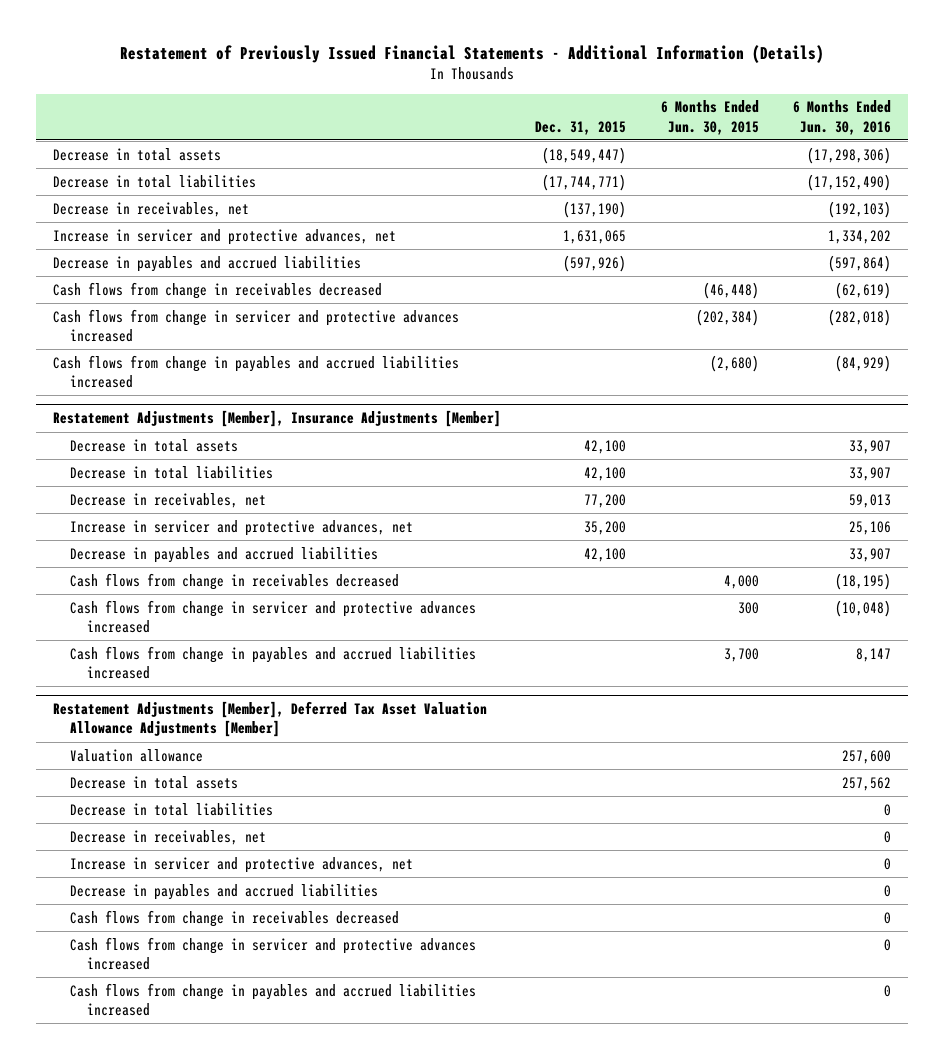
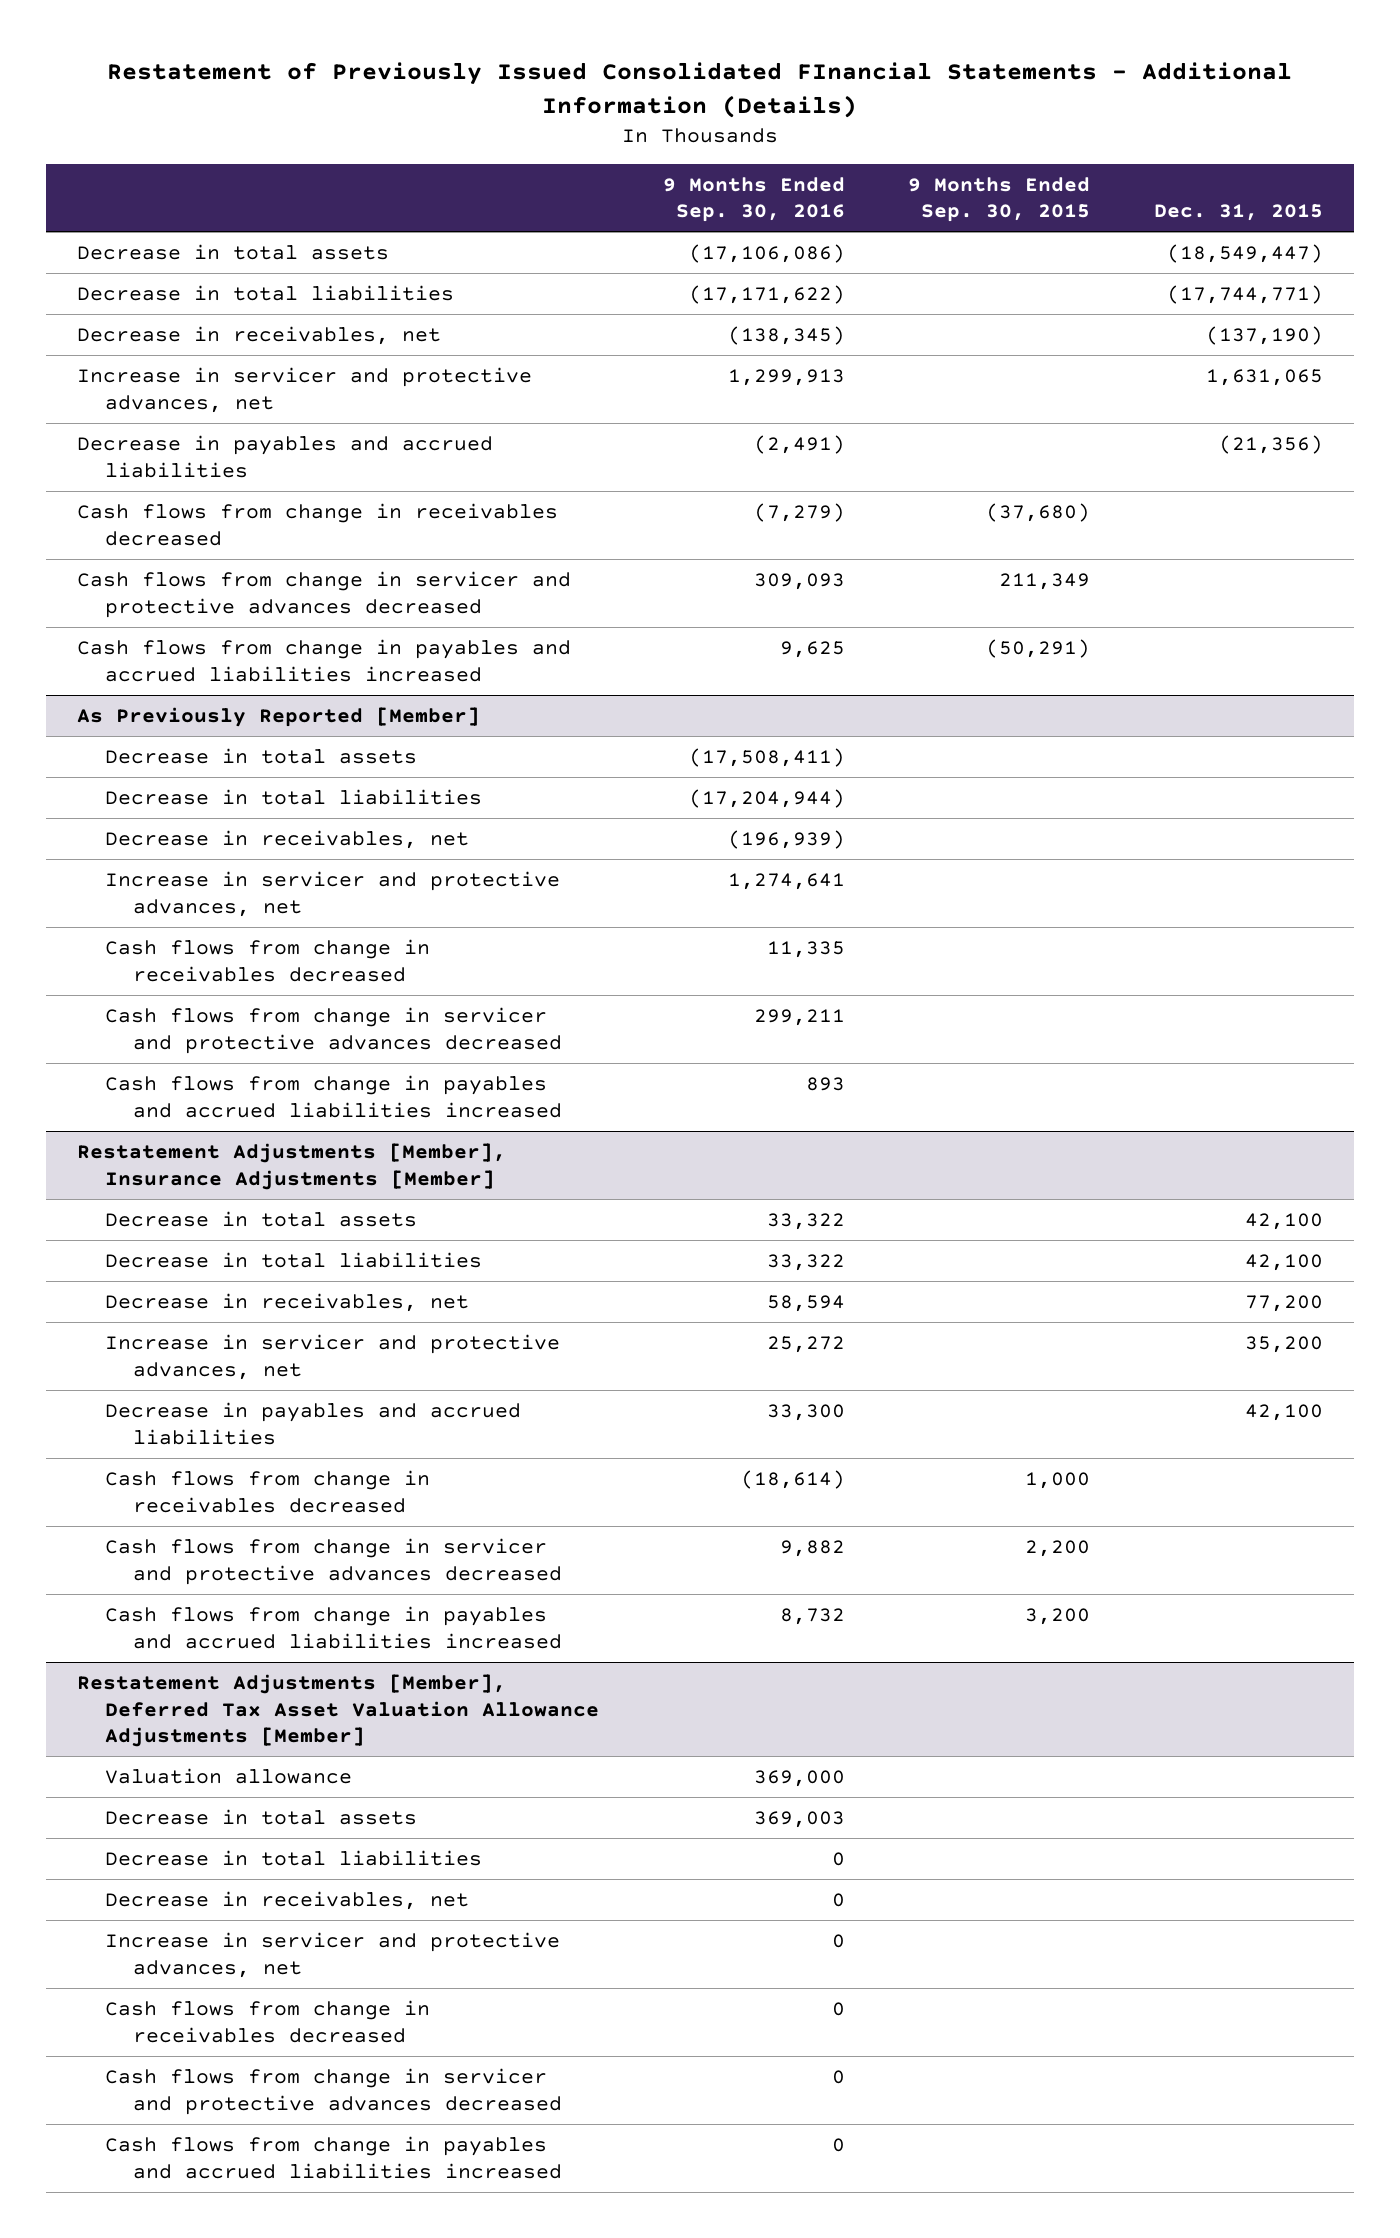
- Restatement of Previously Issued Financial Statements - Additional Information (Details)
+ Restatement of Previously Issued Consolidated FInancial Statements - Additional Information (Details)
- | Dec. 31, 2015 | 6 Months Ended Jun. 30, 2015 | 6 Months Ended Jun. 30, 2016
+ | 9 Months Ended Sep. 30, 2016 | 9 Months Ended Sep. 30, 2015 | Dec. 31, 2015
- Decrease in payables and accrued liabilities | (597,926) | | (597,864)
+ Decrease in payables and accrued liabilities | (2,491) | | (21,356)
- Cash flows from change in servicer and protective advances increased | | (202,384) | (282,018)
+ Cash flows from change in servicer and protective advances decreased | 309,093 | 211,349 |
+ As Previously Reported [Member]
+ Decrease in total assets | (17,508,411) | |
+ Decrease in total liabilities | (17,204,944) | |
+ Decrease in receivables, net | (196,939) | |
+ Increase in servicer and protective advances, net | 1,274,641 | |
+ Cash flows from change in receivables decreased | 11,335 | |
+ Cash flows from change in servicer and protective advances decreased | 299,211 | |
+ Cash flows from change in payables and accrued liabilities increased | 893 | |
@ Restatement Adjustments [Member], Insurance Adjustments [Member]
- Cash flows from change in servicer and protective advances increased | | 300 | (10,048)
+ Cash flows from change in servicer and protective advances decreased | 9,882 | 2,200 |
@ Restatement Adjustments [Member], Deferred Tax Asset Valuation Allowance Adjustments [Member]
- Decrease in payables and accrued liabilities | | | 0
- Cash flows from change in servicer and protective advances increased | | | 0
+ Cash flows from change in servicer and protective advances decreased | 0 | |

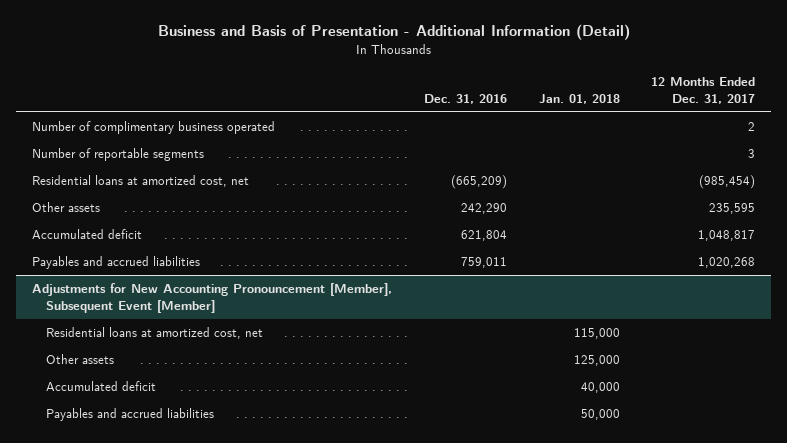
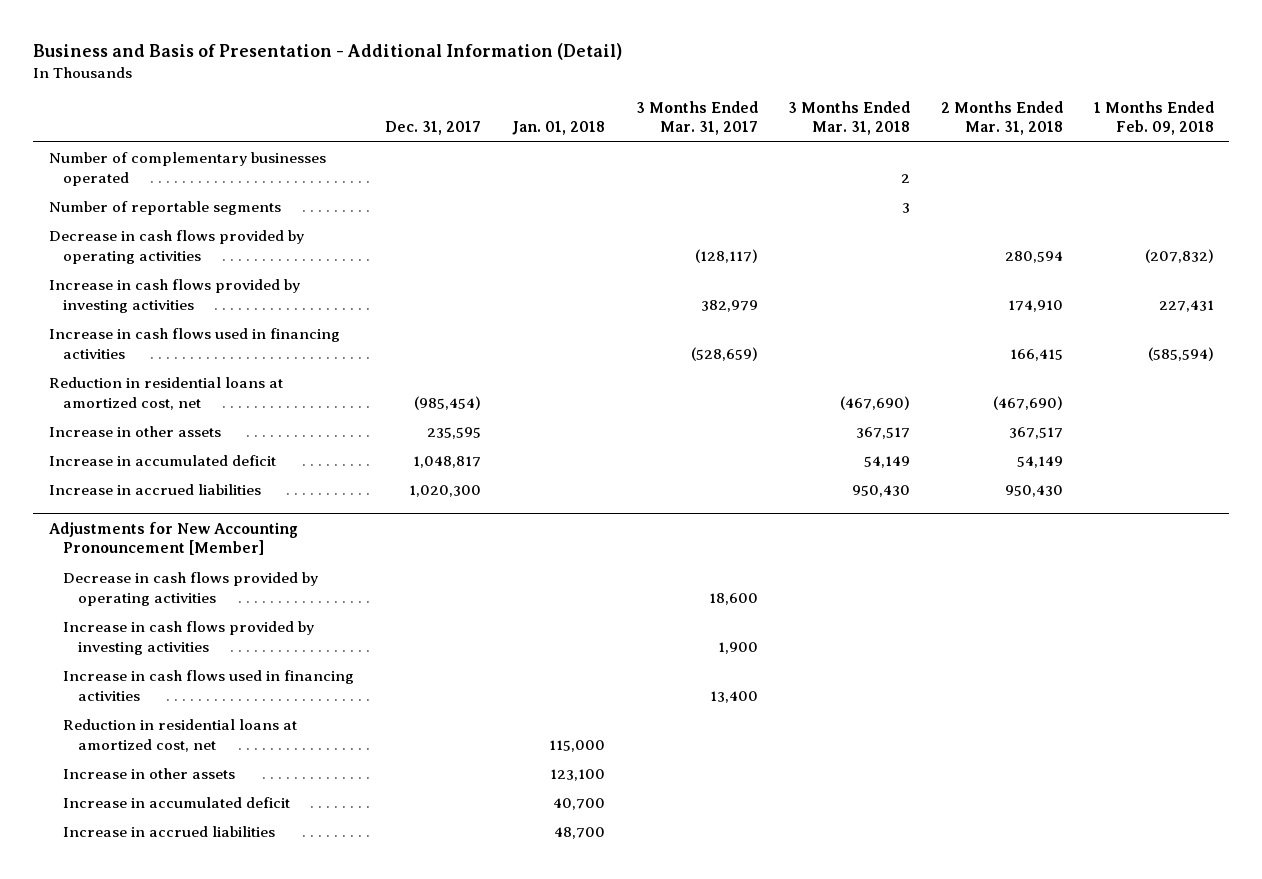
- | Dec. 31, 2016 | Jan. 01, 2018 | 12 Months Ended Dec. 31, 2017
+ | Dec. 31, 2017 | Jan. 01, 2018 | 3 Months Ended Mar. 31, 2017 | 3 Months Ended Mar. 31, 2018 | 2 Months Ended Mar. 31, 2018 | 1 Months Ended Feb. 09, 2018
- Number of complimentary business operated | | | 2
+ Number of complementary businesses operated | | | | 2 | |
- Residential loans at amortized cost, net | (665,209) | | (985,454)
- Other assets | 242,290 | | 235,595
- Accumulated deficit | 621,804 | | 1,048,817
- Payables and accrued liabilities | 759,011 | | 1,020,268
- Adjustments for New Accounting Pronouncement [Member], Subsequent Event [Member]
- Residential loans at amortized cost, net | | 115,000 |
- Other assets | | 125,000 |
- Accumulated deficit | | 40,000 |
- Payables and accrued liabilities | | 50,000 |
+ Decrease in cash flows provided by operating activities | | | (128,117) | | 280,594 | (207,832)
+ Increase in cash flows provided by investing activities | | | 382,979 | | 174,910 | 227,431
+ Increase in cash flows used in financing activities | | | (528,659) | | 166,415 | (585,594)
+ Reduction in residential loans at amortized cost, net | (985,454) | | | (467,690) | (467,690) |
+ Increase in other assets | 235,595 | | | 367,517 | 367,517 |
+ Increase in accumulated deficit | 1,048,817 | | | 54,149 | 54,149 |
+ Increase in accrued liabilities | 1,020,300 | | | 950,430 | 950,430 |
+ Adjustments for New Accounting Pronouncement [Member]
+ Decrease in cash flows provided by operating activities | | | 18,600 | | |
+ Increase in cash flows provided by investing activities | | | 1,900 | | |
+ Increase in cash flows used in financing activities | | | 13,400 | | |
+ Reduction in residential loans at amortized cost, net | | 115,000 | | | |
+ Increase in other assets | | 123,100 | | | |
+ Increase in accumulated deficit | | 40,700 | | | |
+ Increase in accrued liabilities | | 48,700 | | | |

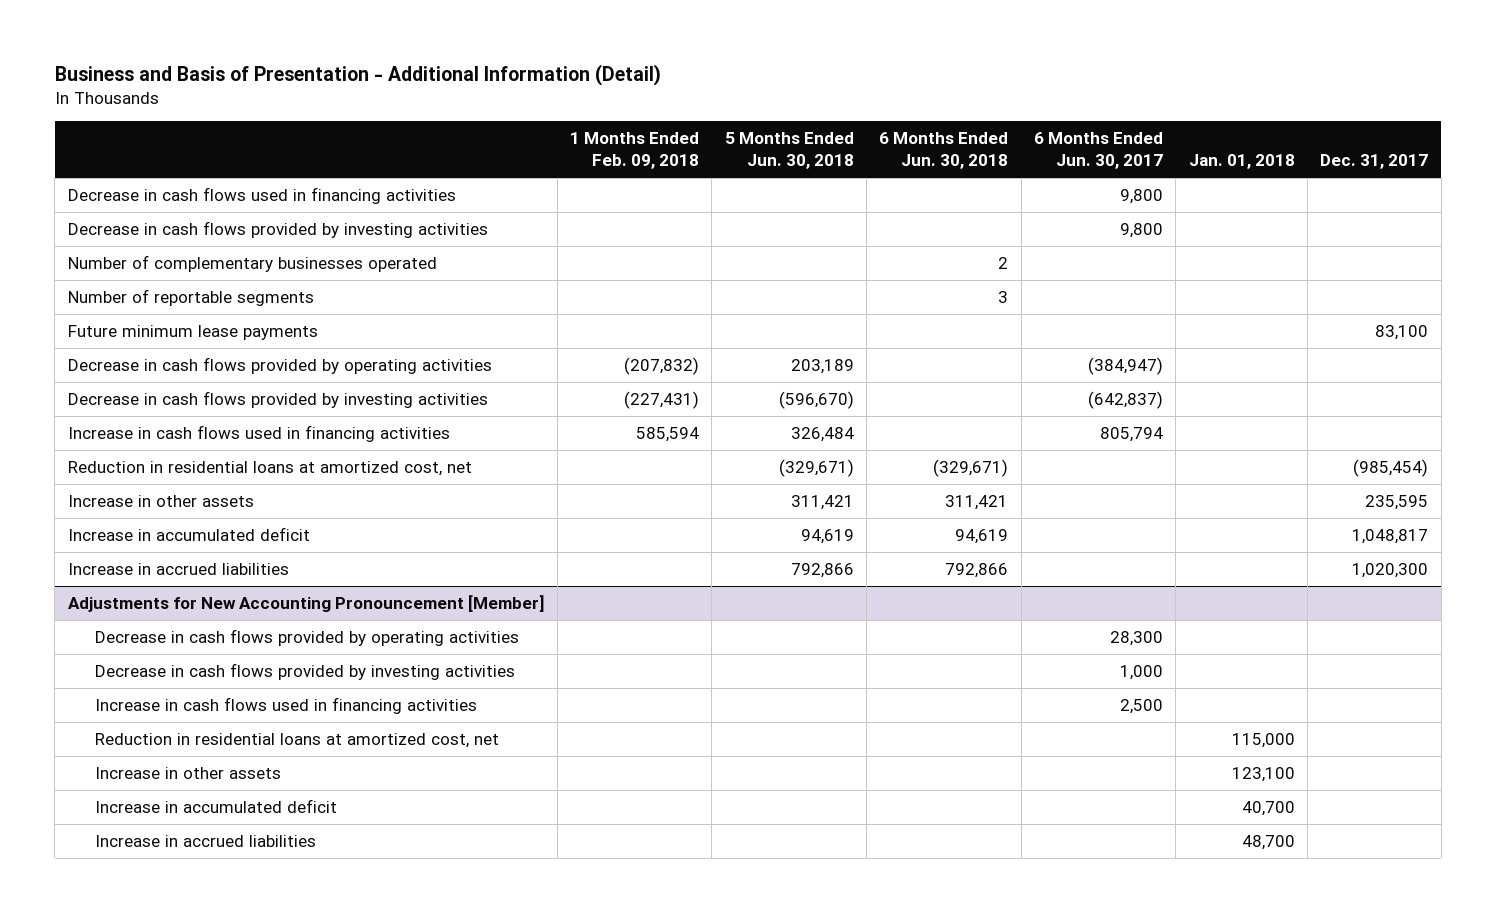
- | Dec. 31, 2017 | Jan. 01, 2018 | 3 Months Ended Mar. 31, 2017 | 3 Months Ended Mar. 31, 2018 | 2 Months Ended Mar. 31, 2018 | 1 Months Ended Feb. 09, 2018
+ | 1 Months Ended Feb. 09, 2018 | 5 Months Ended Jun. 30, 2018 | 6 Months Ended Jun. 30, 2018 | 6 Months Ended Jun. 30, 2017 | Jan. 01, 2018 | Dec. 31, 2017
+ Decrease in cash flows used in financing activities | | | | 9,800 | |
+ Decrease in cash flows provided by investing activities | | | | 9,800 | |
+ Future minimum lease payments | | | | | | 83,100
- Increase in cash flows provided by investing activities | | | 382,979 | | 174,910 | 227,431
- Increase in cash flows used in financing activities | | | (528,659) | | 166,415 | (585,594)
+ Decrease in cash flows provided by investing activities | (227,431) | (596,670) | | (642,837) | |
+ Increase in cash flows used in financing activities | 585,594 | 326,484 | | 805,794 | |
@ Adjustments for New Accounting Pronouncement [Member]
- Increase in cash flows provided by investing activities | | | 1,900 | | |
+ Decrease in cash flows provided by investing activities | | | | 1,000 | |

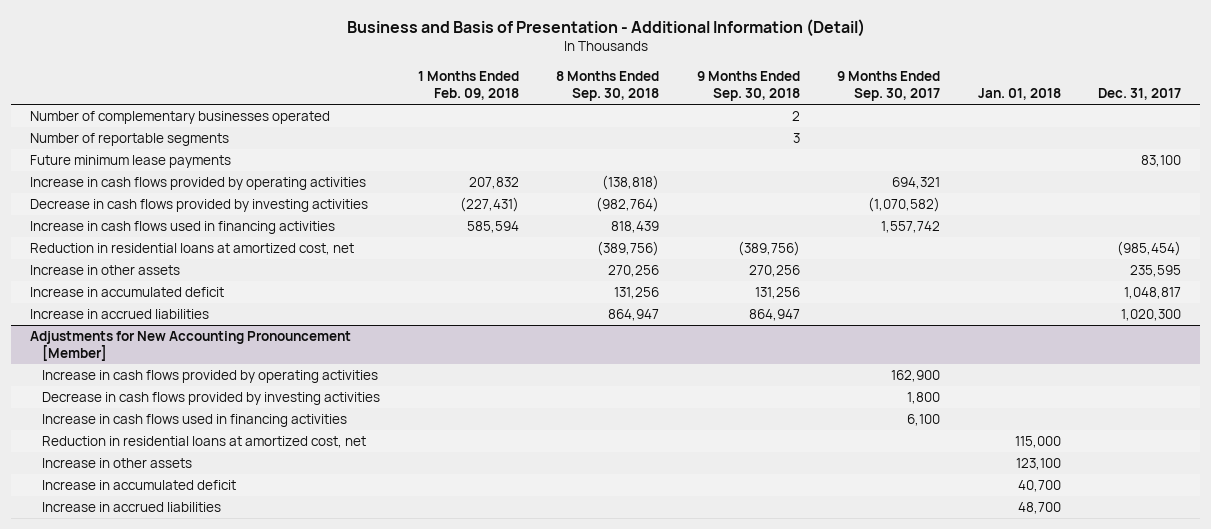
- | 1 Months Ended Feb. 09, 2018 | 5 Months Ended Jun. 30, 2018 | 6 Months Ended Jun. 30, 2018 | 6 Months Ended Jun. 30, 2017 | Jan. 01, 2018 | Dec. 31, 2017
+ | 1 Months Ended Feb. 09, 2018 | 8 Months Ended Sep. 30, 2018 | 9 Months Ended Sep. 30, 2018 | 9 Months Ended Sep. 30, 2017 | Jan. 01, 2018 | Dec. 31, 2017
- Decrease in cash flows used in financing activities | | | | 9,800 | |
- Decrease in cash flows provided by investing activities | | | | 9,800 | |
- Decrease in cash flows provided by operating activities | (207,832) | 203,189 | | (384,947) | |
+ Increase in cash flows provided by operating activities | 207,832 | (138,818) | | 694,321 | |
@ Adjustments for New Accounting Pronouncement [Member]
- Decrease in cash flows provided by operating activities | | | | 28,300 | |
+ Increase in cash flows provided by operating activities | | | | 162,900 | |

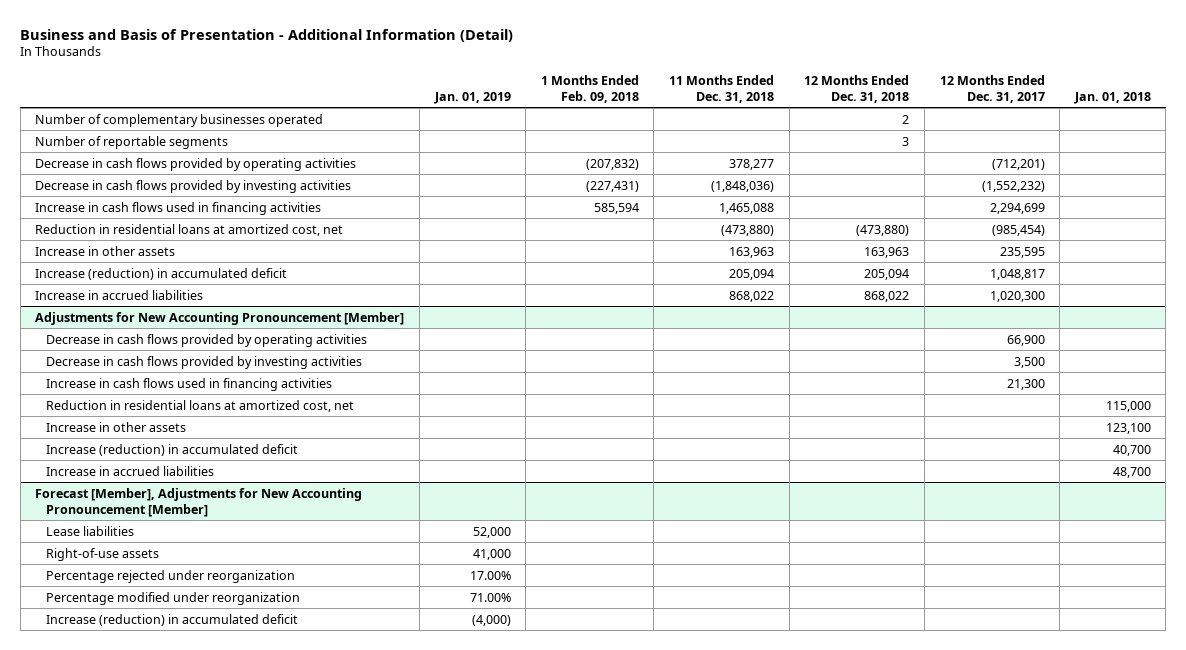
- | 1 Months Ended Feb. 09, 2018 | 8 Months Ended Sep. 30, 2018 | 9 Months Ended Sep. 30, 2018 | 9 Months Ended Sep. 30, 2017 | Jan. 01, 2018 | Dec. 31, 2017
+ | Jan. 01, 2019 | 1 Months Ended Feb. 09, 2018 | 11 Months Ended Dec. 31, 2018 | 12 Months Ended Dec. 31, 2018 | 12 Months Ended Dec. 31, 2017 | Jan. 01, 2018
- Future minimum lease payments | | | | | | 83,100
- Increase in cash flows provided by operating activities | 207,832 | (138,818) | | 694,321 | |
+ Decrease in cash flows provided by operating activities | | (207,832) | 378,277 | | (712,201) |
- Increase in accumulated deficit | | 131,256 | 131,256 | | | 1,048,817
+ Increase (reduction) in accumulated deficit | | | 205,094 | 205,094 | 1,048,817 |
@ Adjustments for New Accounting Pronouncement [Member]
- Increase in cash flows provided by operating activities | | | | 162,900 | |
+ Decrease in cash flows provided by operating activities | | | | | 66,900 |
- Increase in accumulated deficit | | | | | 40,700 |
+ Increase (reduction) in accumulated deficit | | | | | | 40,700
+ Forecast [Member], Adjustments for New Accounting Pronouncement [Member]
+ Lease liabilities | 52,000 | | | | |
+ Right-of-use assets | 41,000 | | | | |
+ Percentage rejected under reorganization | 17.00% | | | | |
+ Percentage modified under reorganization | 71.00% | | | | |
+ Increase (reduction) in accumulated deficit | (4,000) | | | | |

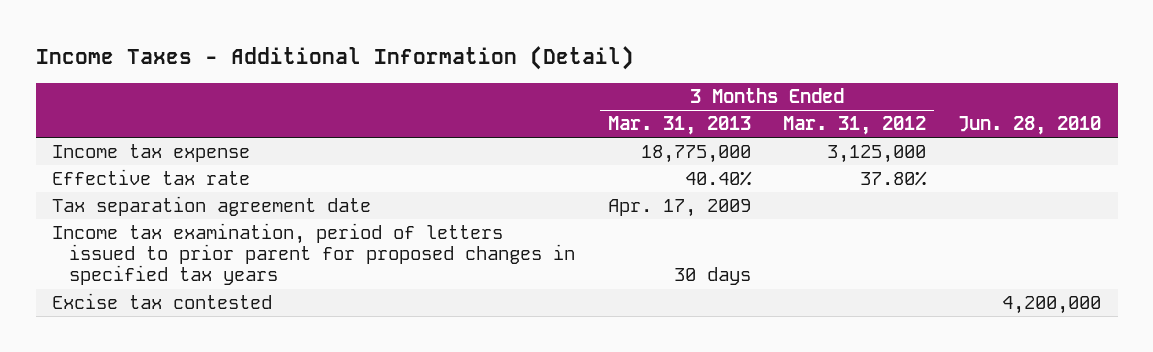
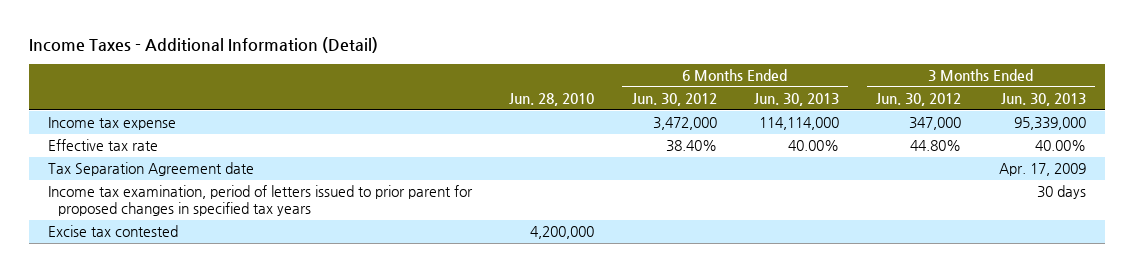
- | 3 Months Ended Mar. 31, 2013 | 3 Months Ended Mar. 31, 2012 | Jun. 28, 2010
+ | Jun. 28, 2010 | 6 Months Ended Jun. 30, 2012 | 6 Months Ended Jun. 30, 2013 | 3 Months Ended Jun. 30, 2012 | 3 Months Ended Jun. 30, 2013
- Tax separation agreement date | Apr. 17, 2009 | |
+ Tax Separation Agreement date | | | | | Apr. 17, 2009

